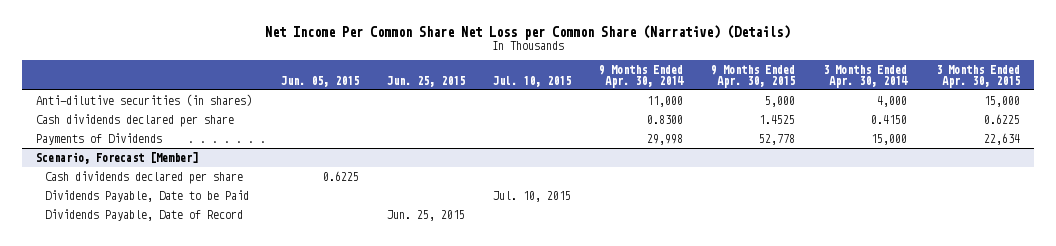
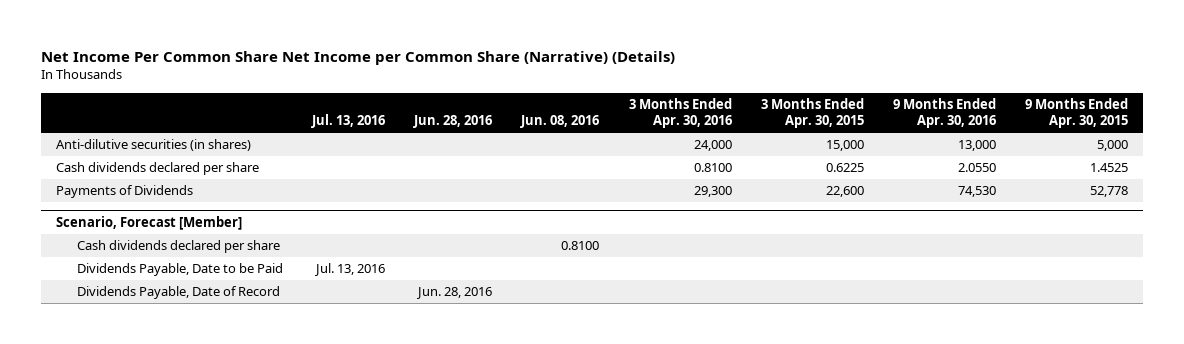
- Net Income Per Common Share Net Loss per Common Share (Narrative) (Details)
+ Net Income Per Common Share Net Income per Common Share (Narrative) (Details)
- | Jun. 05, 2015 | Jun. 25, 2015 | Jul. 10, 2015 | 9 Months Ended Apr. 30, 2014 | 9 Months Ended Apr. 30, 2015 | 3 Months Ended Apr. 30, 2014 | 3 Months Ended Apr. 30, 2015
+ | Jul. 13, 2016 | Jun. 28, 2016 | Jun. 08, 2016 | 3 Months Ended Apr. 30, 2016 | 3 Months Ended Apr. 30, 2015 | 9 Months Ended Apr. 30, 2016 | 9 Months Ended Apr. 30, 2015
- Payments of Dividends | | | | 29,998 | 52,778 | 15,000 | 22,634
+ Payments of Dividends | | | | 29,300 | 22,600 | 74,530 | 52,778

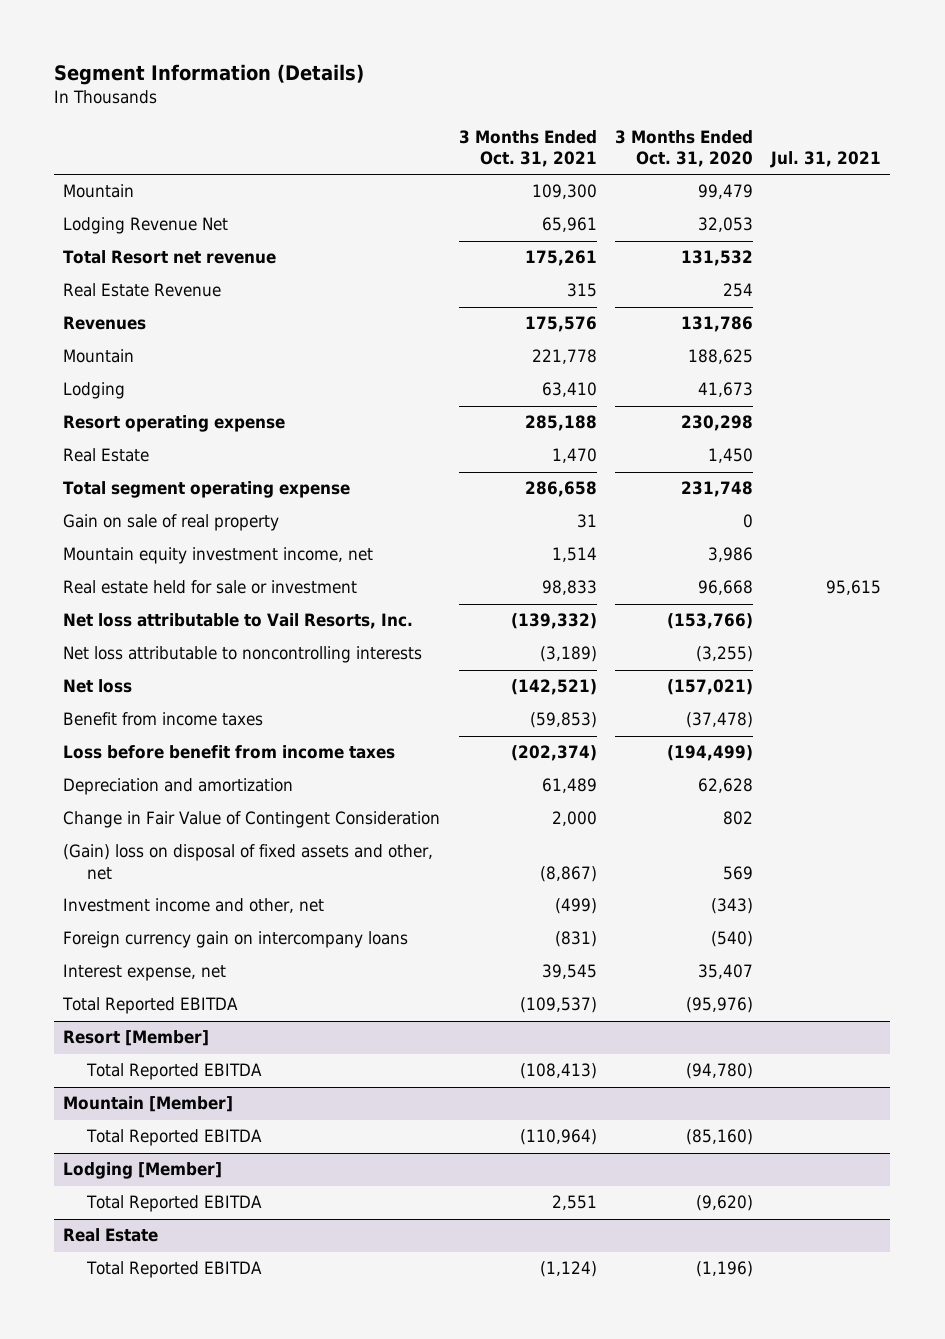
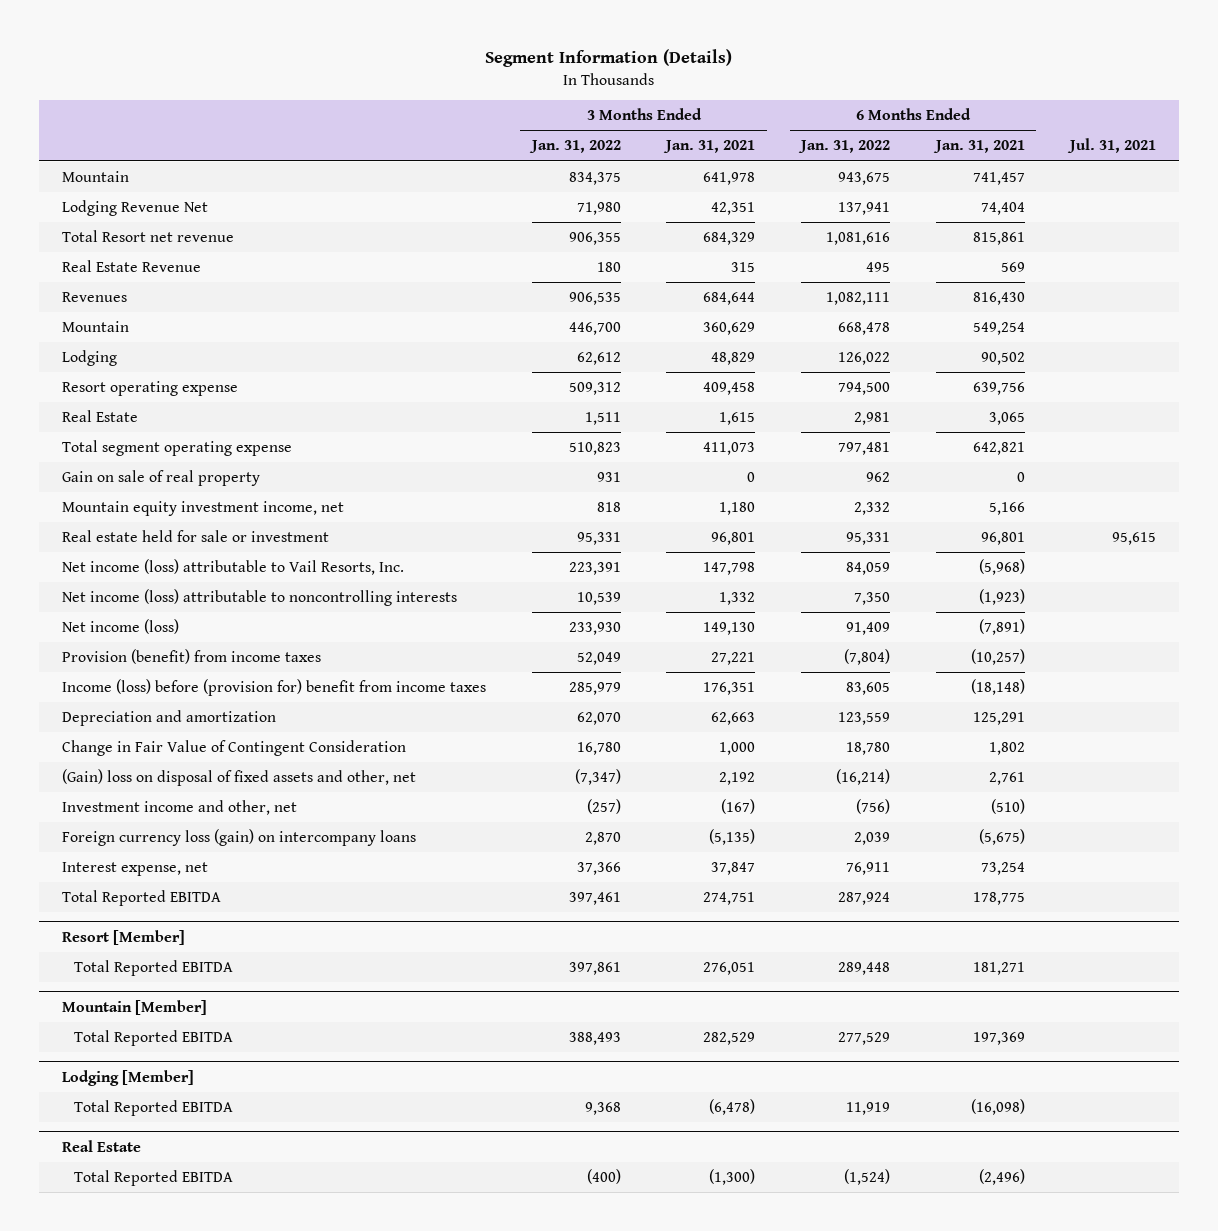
- | 3 Months Ended Oct. 31, 2021 | 3 Months Ended Oct. 31, 2020 | Jul. 31, 2021
+ | 3 Months Ended Jan. 31, 2022 | 3 Months Ended Jan. 31, 2021 | 6 Months Ended Jan. 31, 2022 | 6 Months Ended Jan. 31, 2021 | Jul. 31, 2021
- Net loss attributable to Vail Resorts, Inc. | (139,332) | (153,766) |
- Net loss attributable to noncontrolling interests | (3,189) | (3,255) |
- Net loss | (142,521) | (157,021) |
- Benefit from income taxes | (59,853) | (37,478) |
- Loss before benefit from income taxes | (202,374) | (194,499) |
+ Net income (loss) attributable to Vail Resorts, Inc. | 223,391 | 147,798 | 84,059 | (5,968) |
+ Net income (loss) attributable to noncontrolling interests | 10,539 | 1,332 | 7,350 | (1,923) |
+ Net income (loss) | 233,930 | 149,130 | 91,409 | (7,891) |
+ Provision (benefit) from income taxes | 52,049 | 27,221 | (7,804) | (10,257) |
+ Income (loss) before (provision for) benefit from income taxes | 285,979 | 176,351 | 83,605 | (18,148) |
- Foreign currency gain on intercompany loans | (831) | (540) |
+ Foreign currency loss (gain) on intercompany loans | 2,870 | (5,135) | 2,039 | (5,675) |

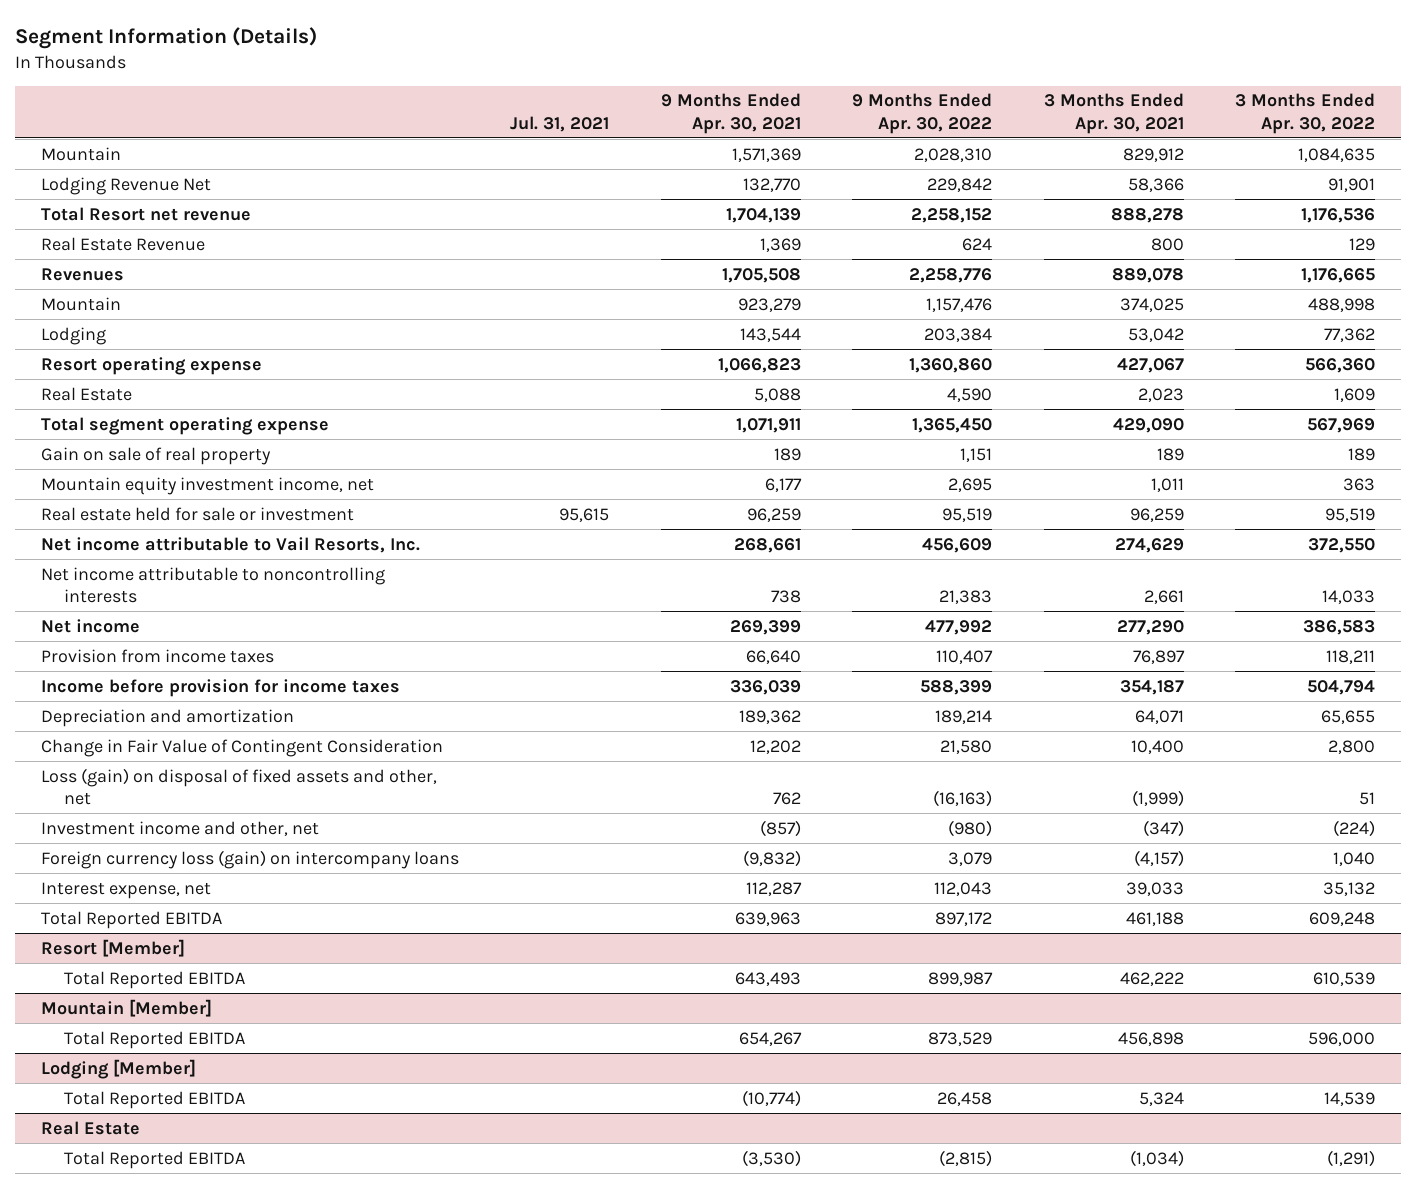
- | 3 Months Ended Jan. 31, 2022 | 3 Months Ended Jan. 31, 2021 | 6 Months Ended Jan. 31, 2022 | 6 Months Ended Jan. 31, 2021 | Jul. 31, 2021
+ | Jul. 31, 2021 | 9 Months Ended Apr. 30, 2021 | 9 Months Ended Apr. 30, 2022 | 3 Months Ended Apr. 30, 2021 | 3 Months Ended Apr. 30, 2022
- Net income (loss) attributable to Vail Resorts, Inc. | 223,391 | 147,798 | 84,059 | (5,968) |
- Net income (loss) attributable to noncontrolling interests | 10,539 | 1,332 | 7,350 | (1,923) |
- Net income (loss) | 233,930 | 149,130 | 91,409 | (7,891) |
- Provision (benefit) from income taxes | 52,049 | 27,221 | (7,804) | (10,257) |
- Income (loss) before (provision for) benefit from income taxes | 285,979 | 176,351 | 83,605 | (18,148) |
+ Net income attributable to Vail Resorts, Inc. | | 268,661 | 456,609 | 274,629 | 372,550
+ Net income attributable to noncontrolling interests | | 738 | 21,383 | 2,661 | 14,033
+ Net income | | 269,399 | 477,992 | 277,290 | 386,583
+ Provision from income taxes | | 66,640 | 110,407 | 76,897 | 118,211
+ Income before provision for income taxes | | 336,039 | 588,399 | 354,187 | 504,794
- (Gain) loss on disposal of fixed assets and other, net | (7,347) | 2,192 | (16,214) | 2,761 |
+ Loss (gain) on disposal of fixed assets and other, net | | 762 | (16,163) | (1,999) | 51

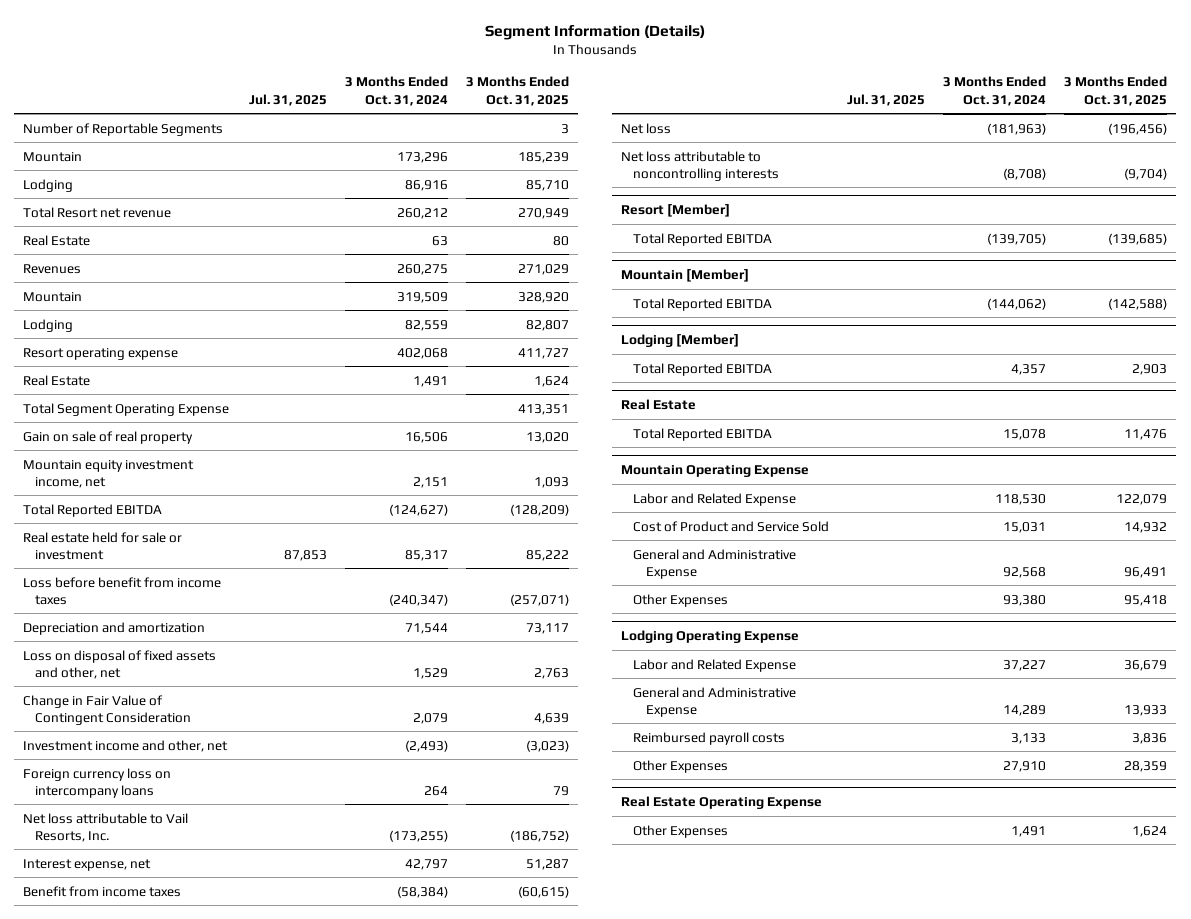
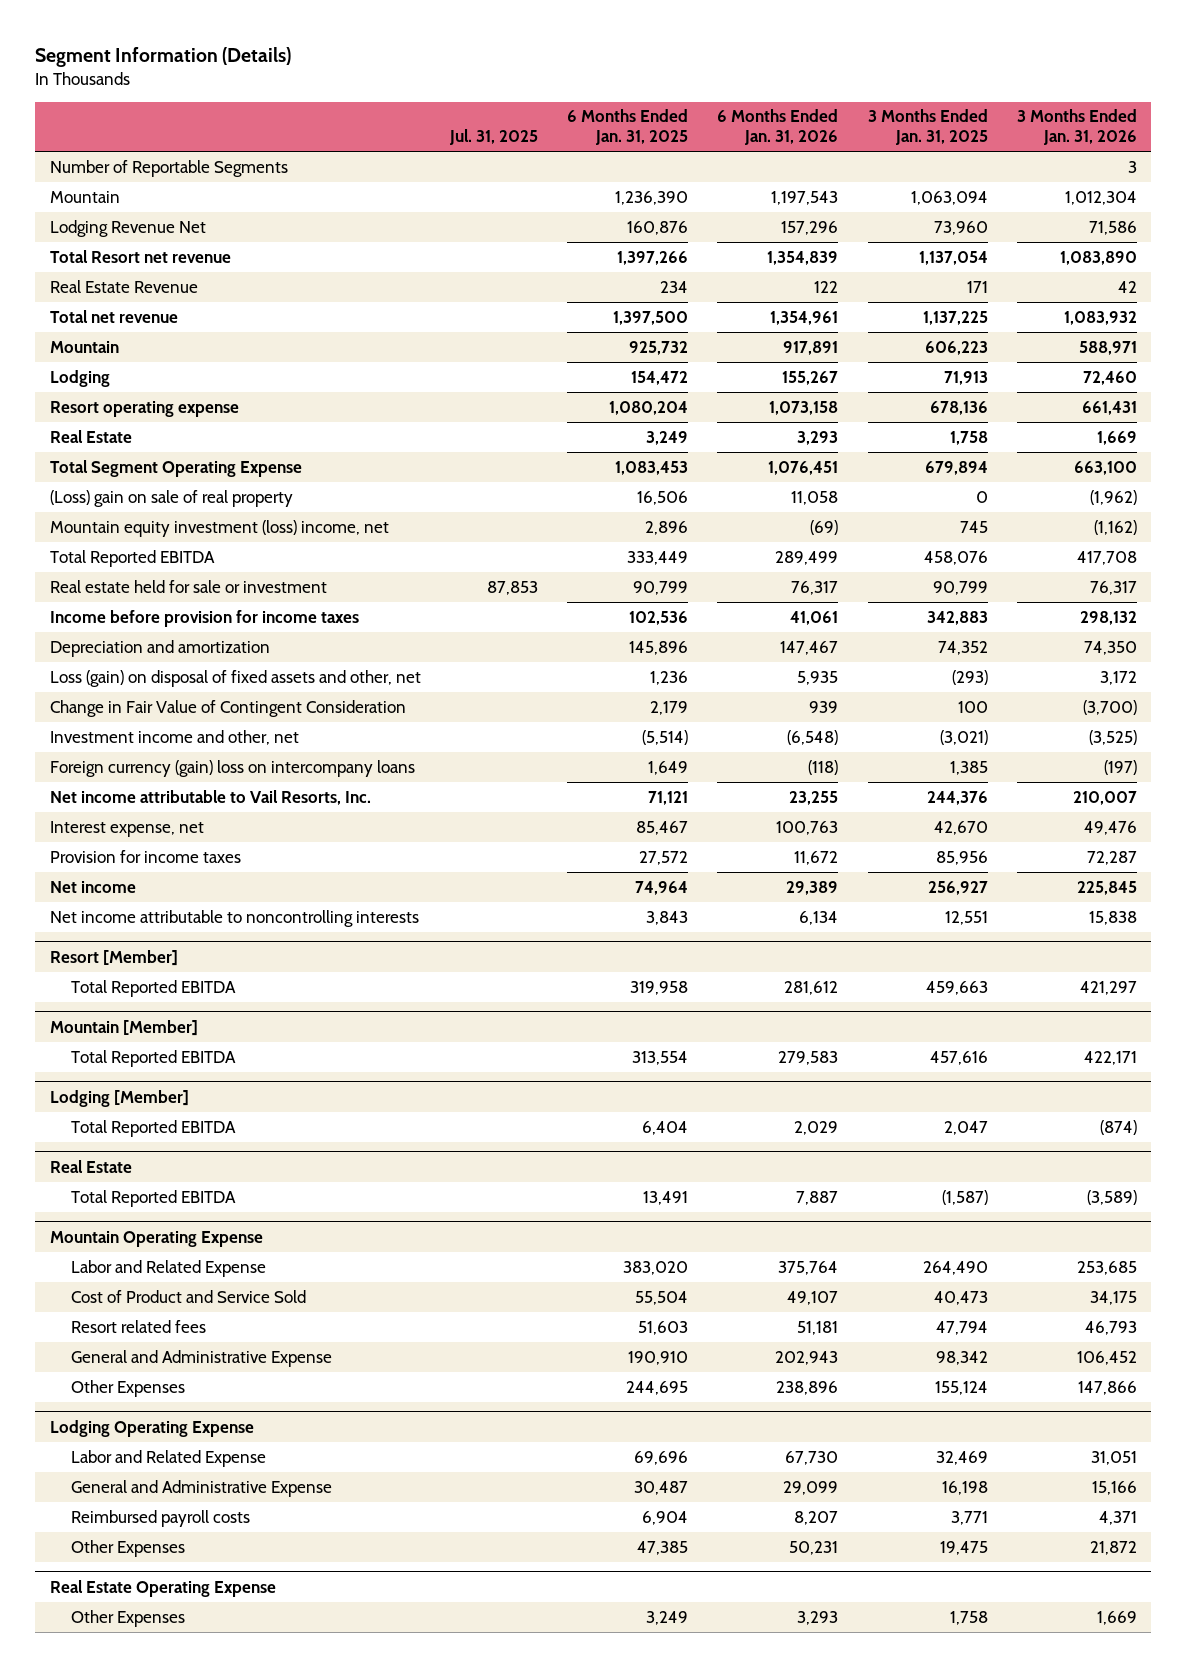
- | Jul. 31, 2025 | 3 Months Ended Oct. 31, 2024 | 3 Months Ended Oct. 31, 2025
+ | Jul. 31, 2025 | 6 Months Ended Jan. 31, 2025 | 6 Months Ended Jan. 31, 2026 | 3 Months Ended Jan. 31, 2025 | 3 Months Ended Jan. 31, 2026
- Lodging | | 86,916 | 85,710
+ Lodging Revenue Net | | 160,876 | 157,296 | 73,960 | 71,586
- Real Estate | | 63 | 80
- Revenues | | 260,275 | 271,029
+ Real Estate Revenue | | 234 | 122 | 171 | 42
+ Total net revenue | | 1,397,500 | 1,354,961 | 1,137,225 | 1,083,932
- Gain on sale of real property | | 16,506 | 13,020
- Mountain equity investment income, net | | 2,151 | 1,093
+ (Loss) gain on sale of real property | | 16,506 | 11,058 | 0 | (1,962)
+ Mountain equity investment (loss) income, net | | 2,896 | (69) | 745 | (1,162)
- Loss before benefit from income taxes | | (240,347) | (257,071)
+ Income before provision for income taxes | | 102,536 | 41,061 | 342,883 | 298,132
- Loss on disposal of fixed assets and other, net | | 1,529 | 2,763
+ Loss (gain) on disposal of fixed assets and other, net | | 1,236 | 5,935 | (293) | 3,172
- Foreign currency loss on intercompany loans | | 264 | 79
- Net loss attributable to Vail Resorts, Inc. | | (173,255) | (186,752)
+ Foreign currency (gain) loss on intercompany loans | | 1,649 | (118) | 1,385 | (197)
+ Net income attributable to Vail Resorts, Inc. | | 71,121 | 23,255 | 244,376 | 210,007
- Benefit from income taxes | | (58,384) | (60,615)
- Net loss | | (181,963) | (196,456)
- Net loss attributable to noncontrolling interests | | (8,708) | (9,704)
+ Provision for income taxes | | 27,572 | 11,672 | 85,956 | 72,287
+ Net income | | 74,964 | 29,389 | 256,927 | 225,845
+ Net income attributable to noncontrolling interests | | 3,843 | 6,134 | 12,551 | 15,838
@ Mountain Operating Expense
+ Resort related fees | | 51,603 | 51,181 | 47,794 | 46,793

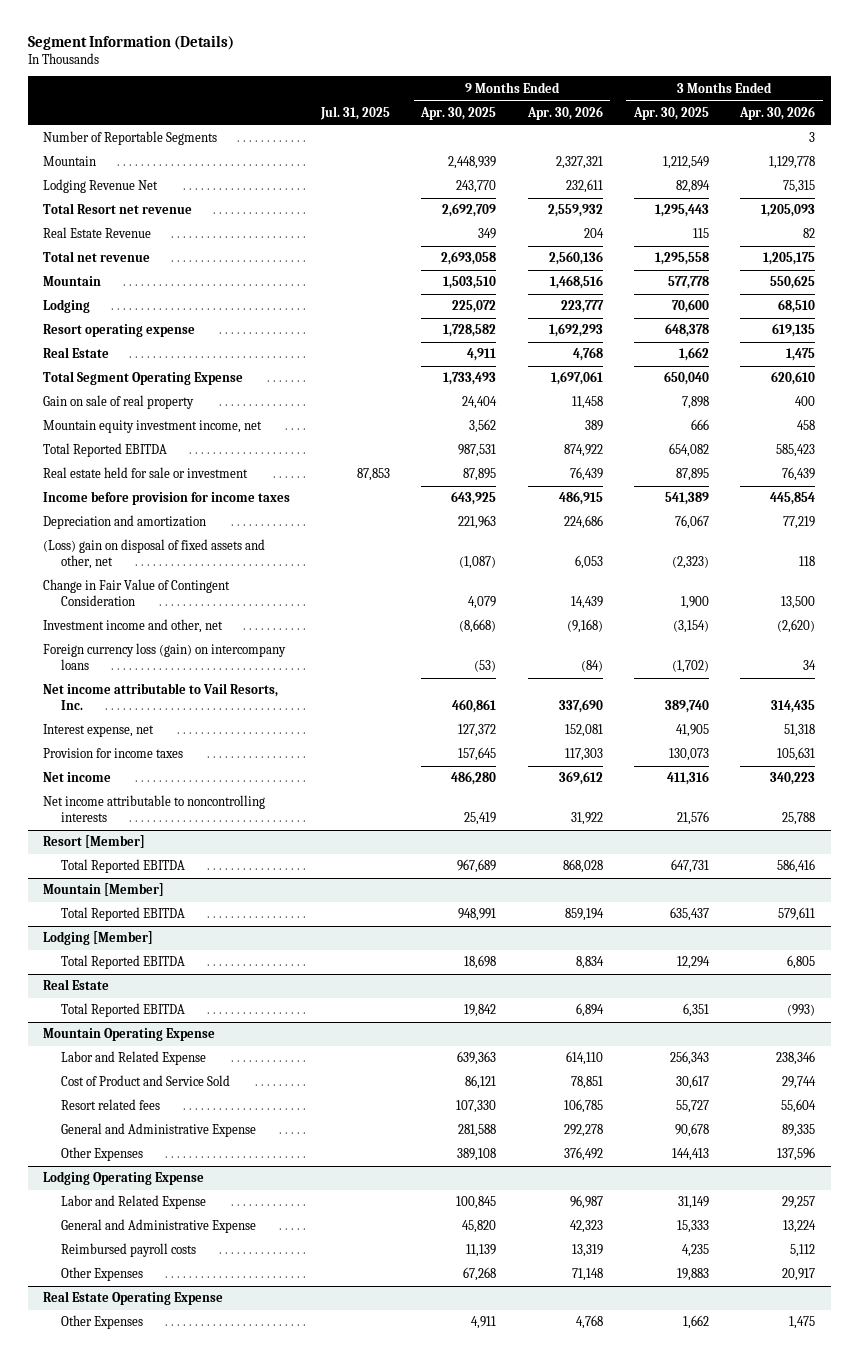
- | Jul. 31, 2025 | 6 Months Ended Jan. 31, 2025 | 6 Months Ended Jan. 31, 2026 | 3 Months Ended Jan. 31, 2025 | 3 Months Ended Jan. 31, 2026
+ | Jul. 31, 2025 | 9 Months Ended Apr. 30, 2025 | 9 Months Ended Apr. 30, 2026 | 3 Months Ended Apr. 30, 2025 | 3 Months Ended Apr. 30, 2026
- (Loss) gain on sale of real property | | 16,506 | 11,058 | 0 | (1,962)
- Mountain equity investment (loss) income, net | | 2,896 | (69) | 745 | (1,162)
+ Gain on sale of real property | | 24,404 | 11,458 | 7,898 | 400
+ Mountain equity investment income, net | | 3,562 | 389 | 666 | 458
- Loss (gain) on disposal of fixed assets and other, net | | 1,236 | 5,935 | (293) | 3,172
+ (Loss) gain on disposal of fixed assets and other, net | | (1,087) | 6,053 | (2,323) | 118
- Foreign currency (gain) loss on intercompany loans | | 1,649 | (118) | 1,385 | (197)
+ Foreign currency loss (gain) on intercompany loans | | (53) | (84) | (1,702) | 34

